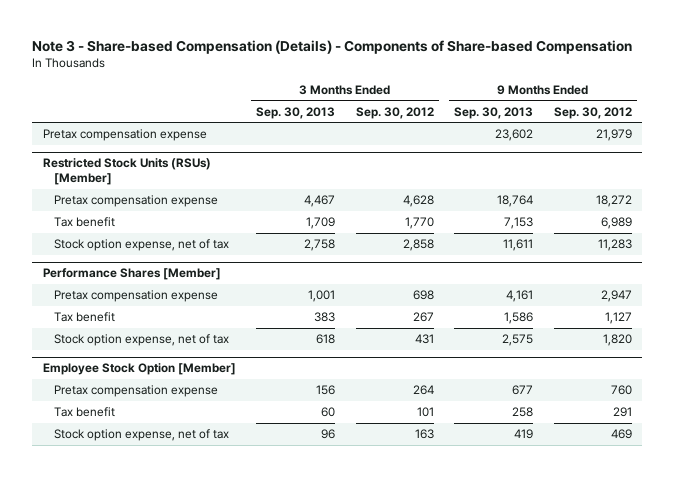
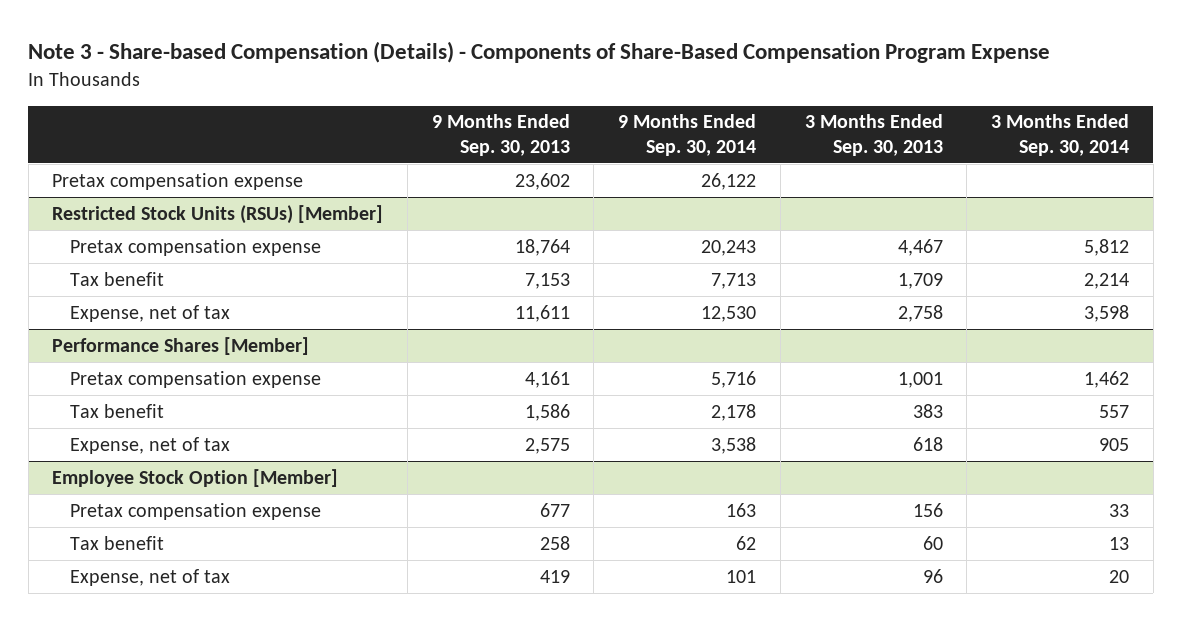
- Note 3 - Share-based Compensation (Details) - Components of Share-based Compensation
+ Note 3 - Share-based Compensation (Details) - Components of Share-Based Compensation Program Expense
- | 3 Months Ended Sep. 30, 2013 | 3 Months Ended Sep. 30, 2012 | 9 Months Ended Sep. 30, 2013 | 9 Months Ended Sep. 30, 2012
+ | 9 Months Ended Sep. 30, 2013 | 9 Months Ended Sep. 30, 2014 | 3 Months Ended Sep. 30, 2013 | 3 Months Ended Sep. 30, 2014
@ Restricted Stock Units (RSUs) [Member]
- Stock option expense, net of tax | 2,758 | 2,858 | 11,611 | 11,283
+ Expense, net of tax | 11,611 | 12,530 | 2,758 | 3,598
@ Performance Shares [Member]
- Stock option expense, net of tax | 618 | 431 | 2,575 | 1,820
+ Expense, net of tax | 2,575 | 3,538 | 618 | 905
@ Employee Stock Option [Member]
- Stock option expense, net of tax | 96 | 163 | 419 | 469
+ Expense, net of tax | 419 | 101 | 96 | 20

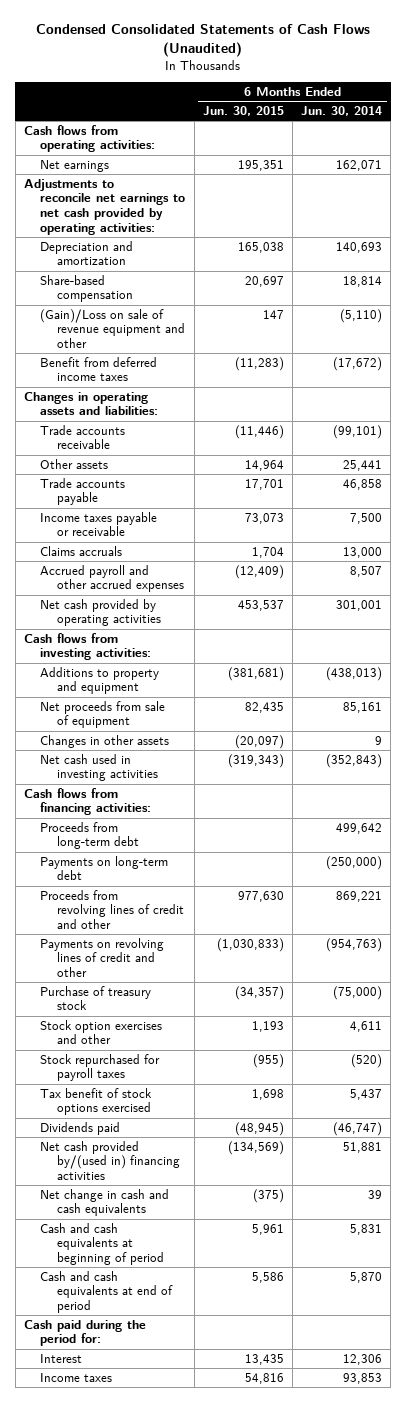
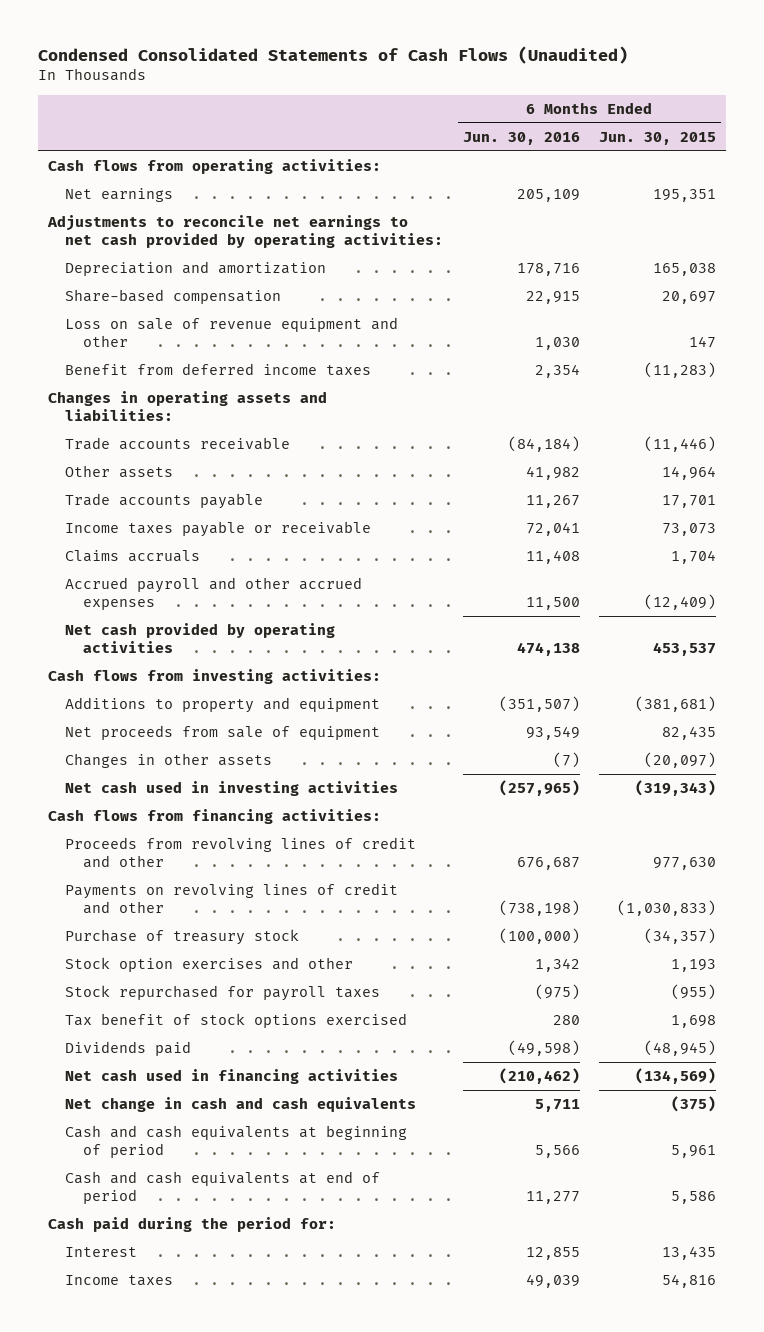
- | 6 Months Ended Jun. 30, 2015 | 6 Months Ended Jun. 30, 2014
+ | 6 Months Ended Jun. 30, 2016 | 6 Months Ended Jun. 30, 2015
- (Gain)/Loss on sale of revenue equipment and other | 147 | (5,110)
+ Loss on sale of revenue equipment and other | 1,030 | 147
- Proceeds from long-term debt | | 499,642
- Payments on long-term debt | | (250,000)
- Net cash provided by/(used in) financing activities | (134,569) | 51,881
+ Net cash used in financing activities | (210,462) | (134,569)

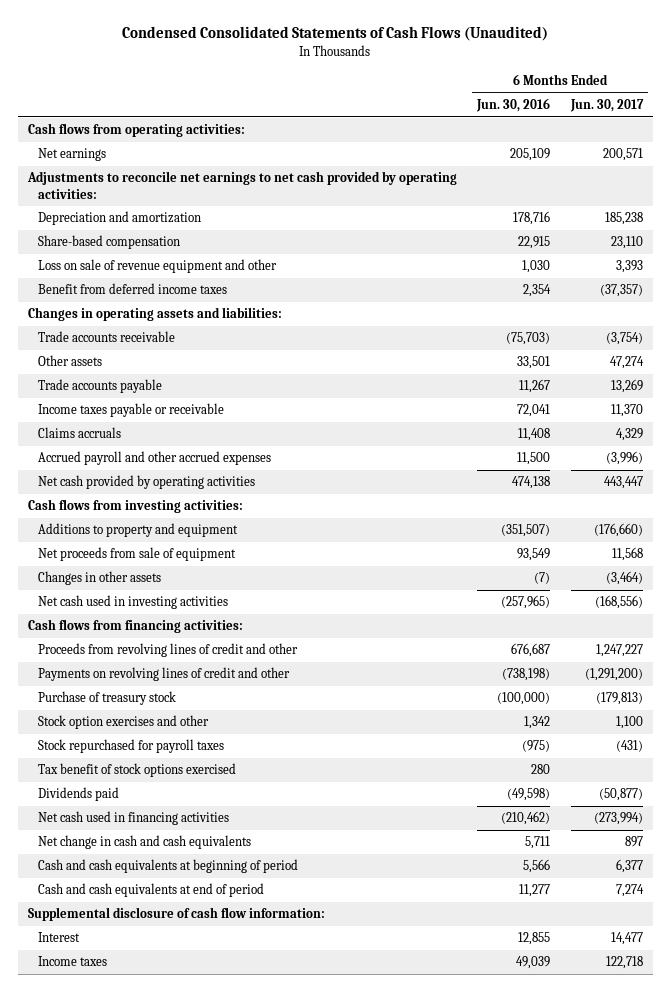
- | 6 Months Ended Jun. 30, 2016 | 6 Months Ended Jun. 30, 2015
+ | 6 Months Ended Jun. 30, 2016 | 6 Months Ended Jun. 30, 2017
- Trade accounts receivable | (84,184) | (11,446)
- Other assets | 41,982 | 14,964
+ Trade accounts receivable | (75,703) | (3,754)
+ Other assets | 33,501 | 47,274
- Cash paid during the period for:
+ Supplemental disclosure of cash flow information:

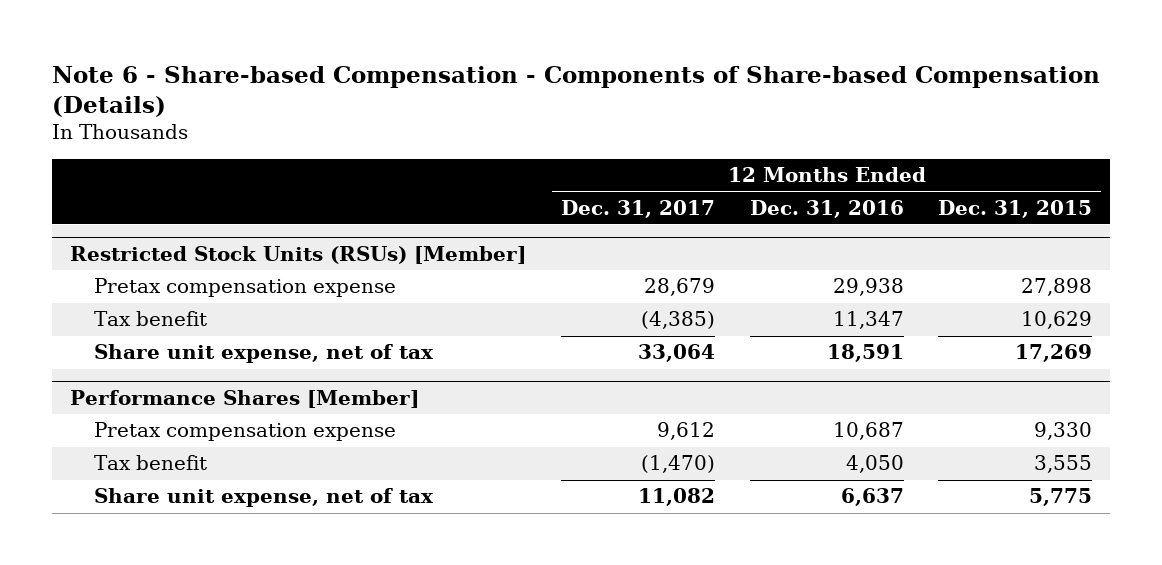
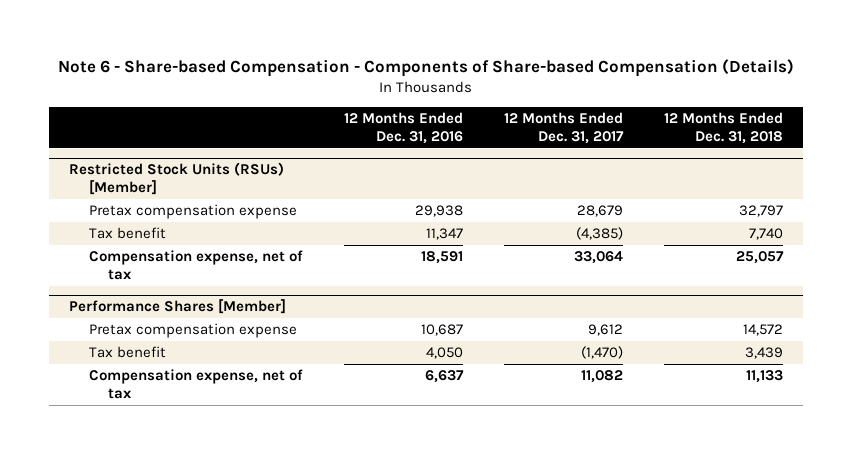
- | 12 Months Ended Dec. 31, 2017 | 12 Months Ended Dec. 31, 2016 | 12 Months Ended Dec. 31, 2015
+ | 12 Months Ended Dec. 31, 2016 | 12 Months Ended Dec. 31, 2017 | 12 Months Ended Dec. 31, 2018
@ Restricted Stock Units (RSUs) [Member]
- Share unit expense, net of tax | 33,064 | 18,591 | 17,269
+ Compensation expense, net of tax | 18,591 | 33,064 | 25,057
@ Performance Shares [Member]
- Share unit expense, net of tax | 11,082 | 6,637 | 5,775
+ Compensation expense, net of tax | 6,637 | 11,082 | 11,133

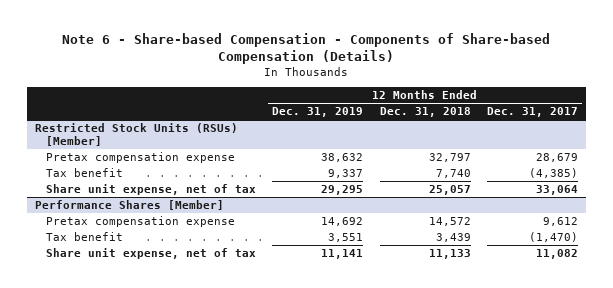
- | 12 Months Ended Dec. 31, 2016 | 12 Months Ended Dec. 31, 2017 | 12 Months Ended Dec. 31, 2018
+ | 12 Months Ended Dec. 31, 2019 | 12 Months Ended Dec. 31, 2018 | 12 Months Ended Dec. 31, 2017
@ Restricted Stock Units (RSUs) [Member]
- Compensation expense, net of tax | 18,591 | 33,064 | 25,057
+ Share unit expense, net of tax | 29,295 | 25,057 | 33,064
@ Performance Shares [Member]
- Compensation expense, net of tax | 6,637 | 11,082 | 11,133
+ Share unit expense, net of tax | 11,141 | 11,133 | 11,082

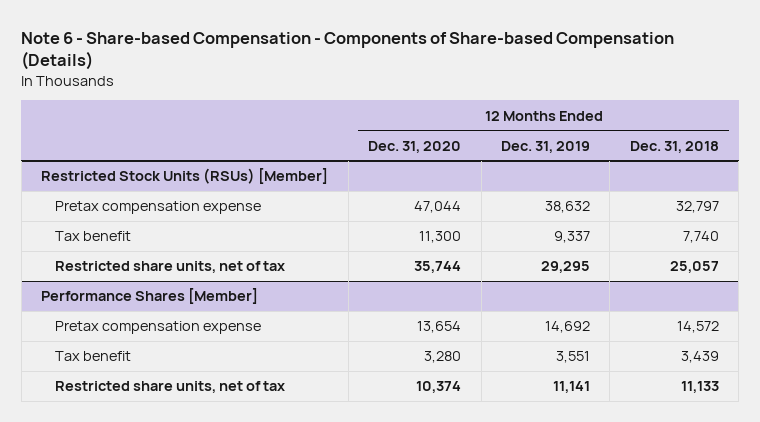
- | 12 Months Ended Dec. 31, 2019 | 12 Months Ended Dec. 31, 2018 | 12 Months Ended Dec. 31, 2017
+ | 12 Months Ended Dec. 31, 2020 | 12 Months Ended Dec. 31, 2019 | 12 Months Ended Dec. 31, 2018
@ Restricted Stock Units (RSUs) [Member]
- Share unit expense, net of tax | 29,295 | 25,057 | 33,064
+ Restricted share units, net of tax | 35,744 | 29,295 | 25,057
@ Performance Shares [Member]
- Share unit expense, net of tax | 11,141 | 11,133 | 11,082
+ Restricted share units, net of tax | 10,374 | 11,141 | 11,133

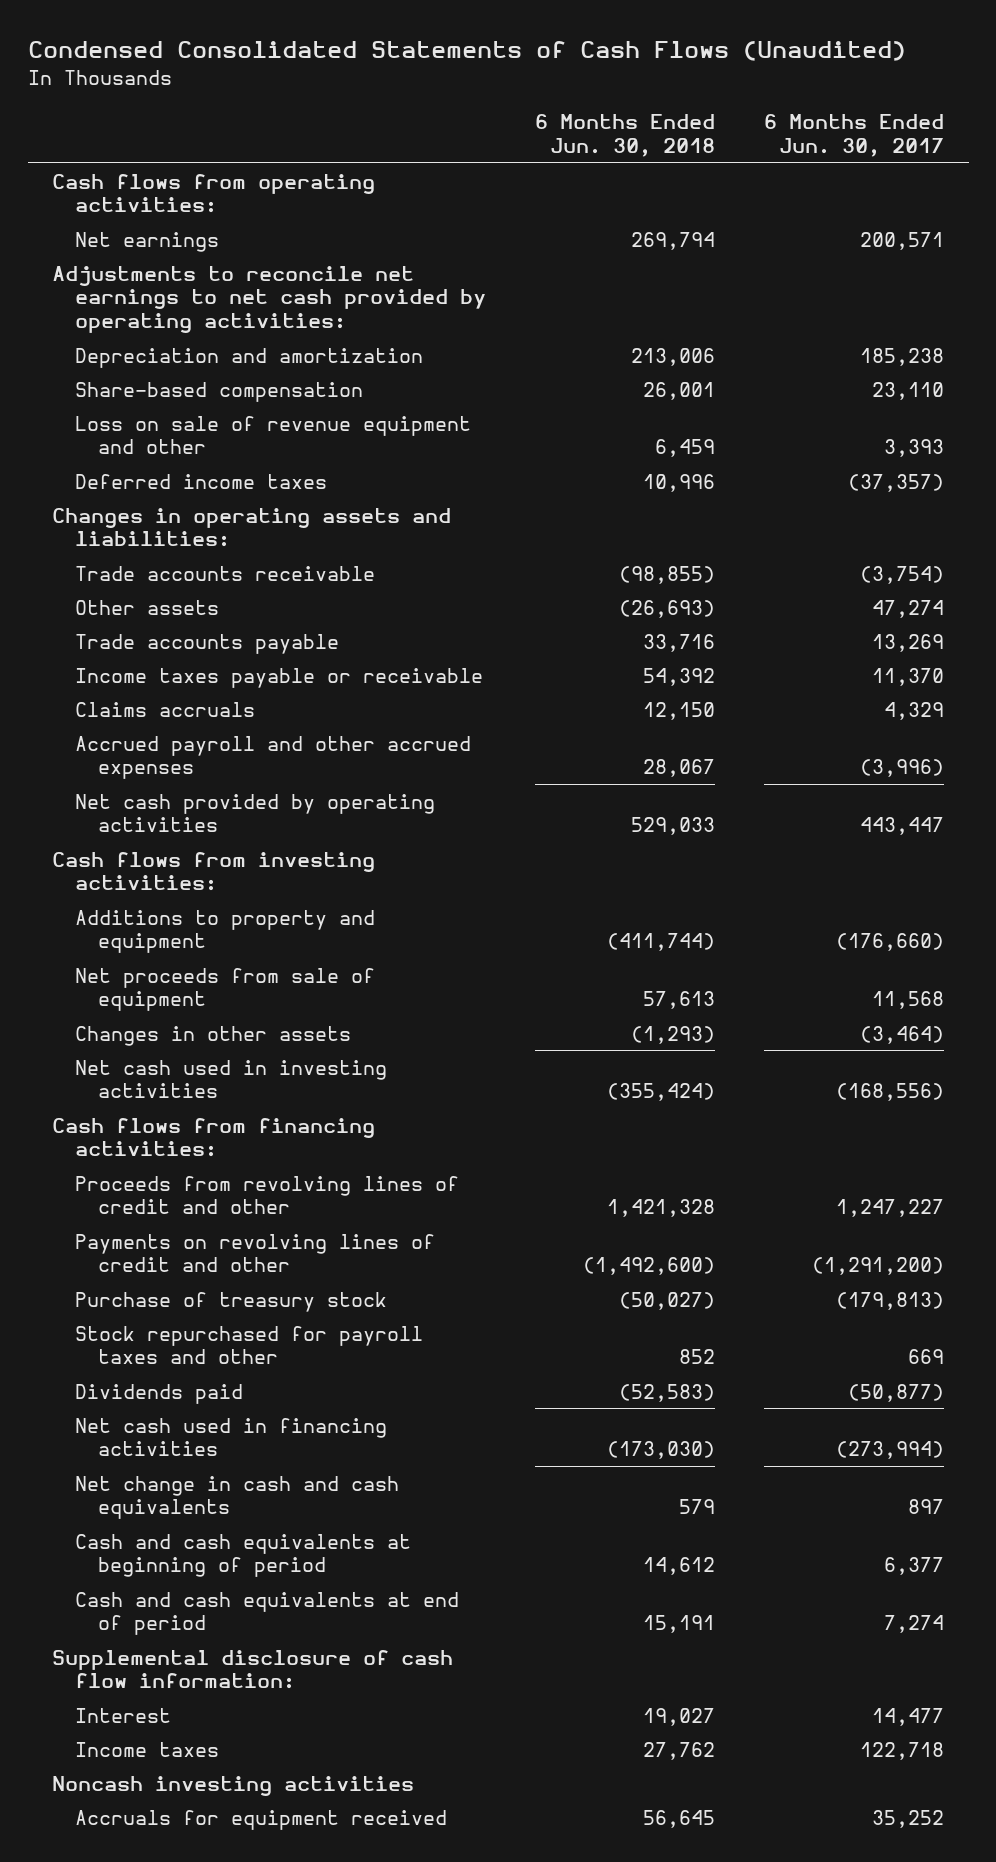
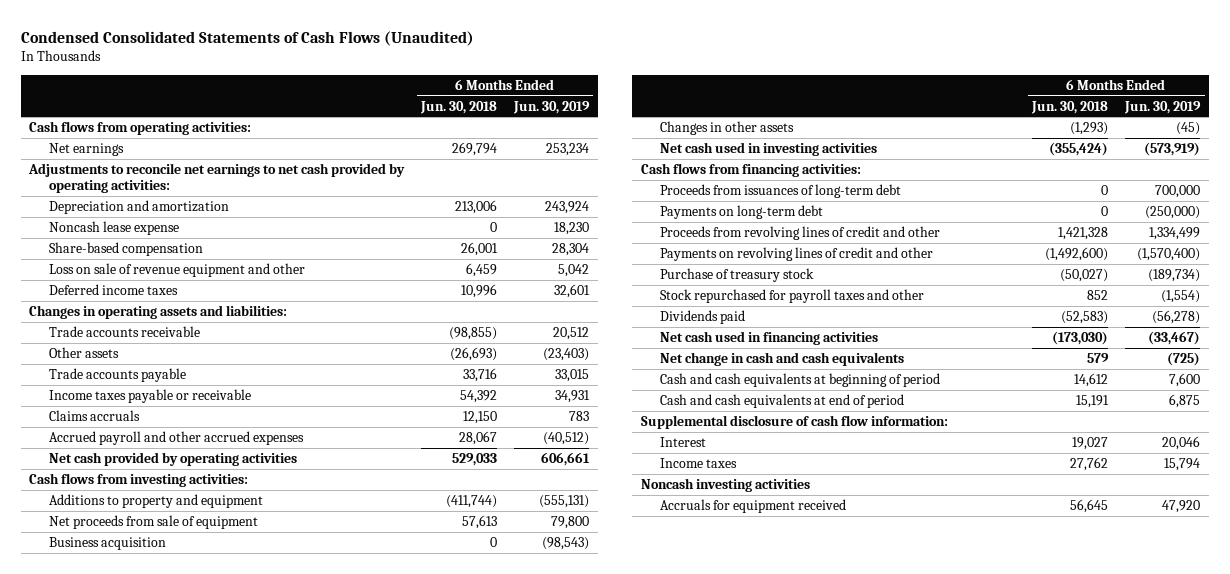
- | 6 Months Ended Jun. 30, 2018 | 6 Months Ended Jun. 30, 2017
+ | 6 Months Ended Jun. 30, 2018 | 6 Months Ended Jun. 30, 2019
+ Noncash lease expense | 0 | 18,230
+ Business acquisition | 0 | (98,543)
+ Proceeds from issuances of long-term debt | 0 | 700,000
+ Payments on long-term debt | 0 | (250,000)

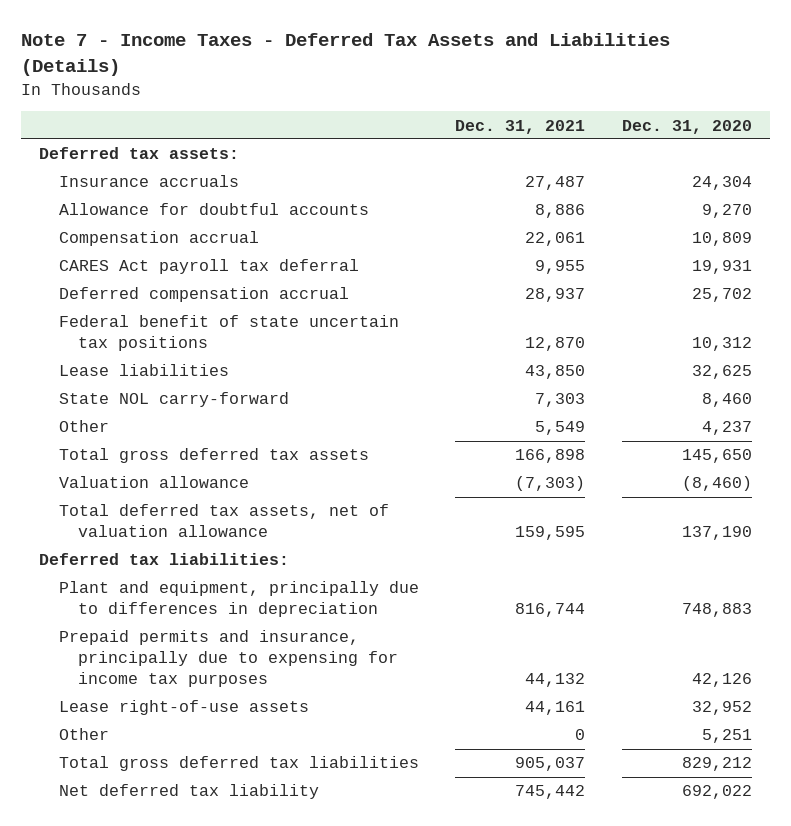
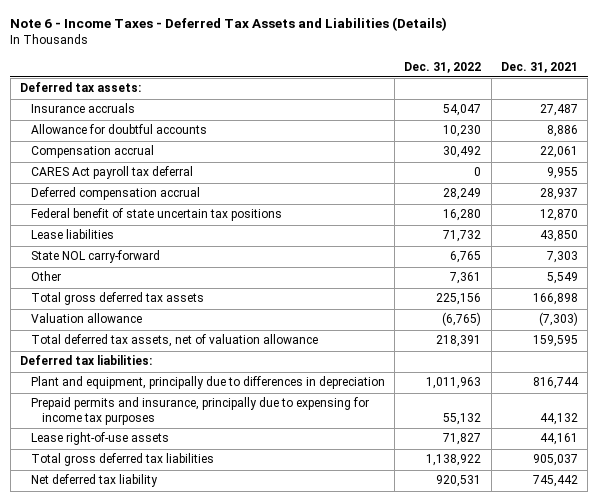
- Note 7 - Income Taxes - Deferred Tax Assets and Liabilities (Details)
+ Note 6 - Income Taxes - Deferred Tax Assets and Liabilities (Details)
- | Dec. 31, 2021 | Dec. 31, 2020
+ | Dec. 31, 2022 | Dec. 31, 2021
- Other | 0 | 5,251

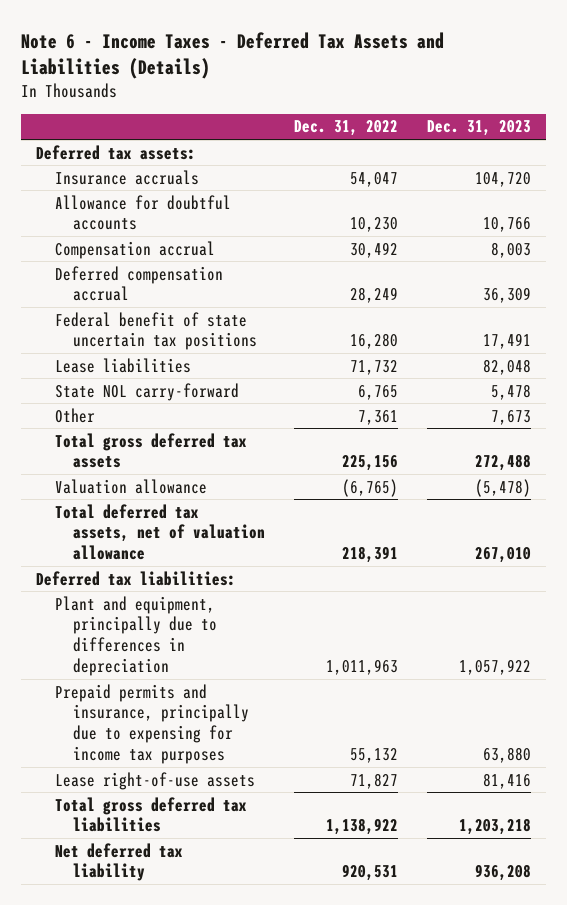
- | Dec. 31, 2022 | Dec. 31, 2021
+ | Dec. 31, 2022 | Dec. 31, 2023
- CARES Act payroll tax deferral | 0 | 9,955

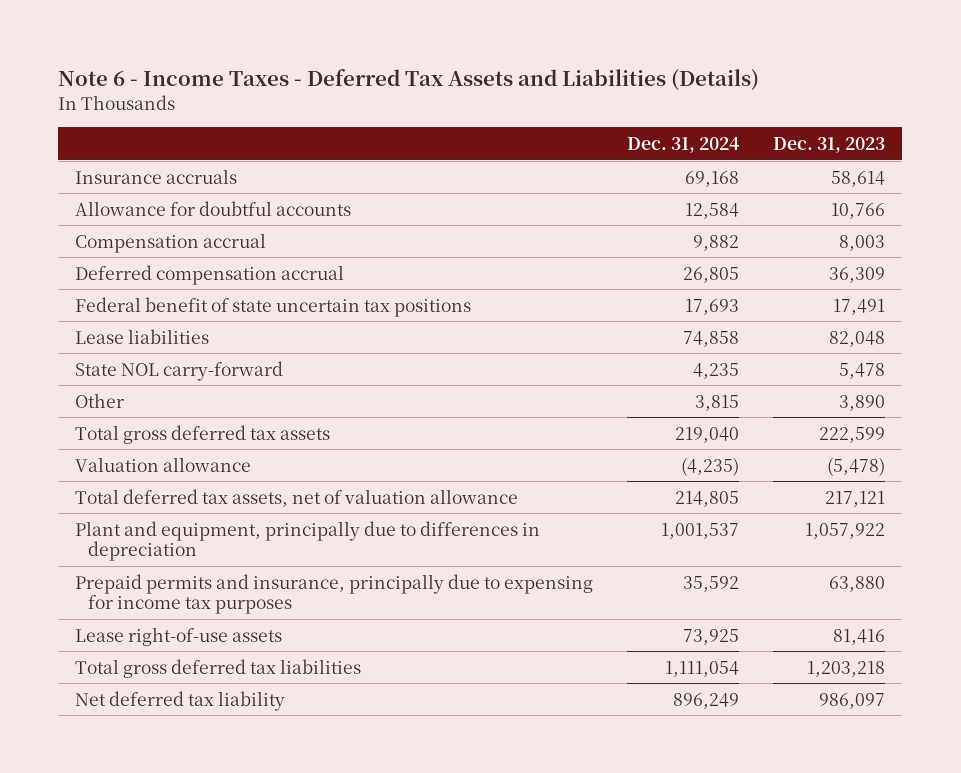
- | Dec. 31, 2022 | Dec. 31, 2023
+ | Dec. 31, 2024 | Dec. 31, 2023
- Deferred tax assets:
- Insurance accruals | 54,047 | 104,720
+ Insurance accruals | 69,168 | 58,614
- Other | 7,361 | 7,673
- Total gross deferred tax assets | 225,156 | 272,488
+ Other | 3,815 | 3,890
+ Total gross deferred tax assets | 219,040 | 222,599
- Total deferred tax assets, net of valuation allowance | 218,391 | 267,010
- Deferred tax liabilities:
+ Total deferred tax assets, net of valuation allowance | 214,805 | 217,121
- Net deferred tax liability | 920,531 | 936,208
+ Net deferred tax liability | 896,249 | 986,097

